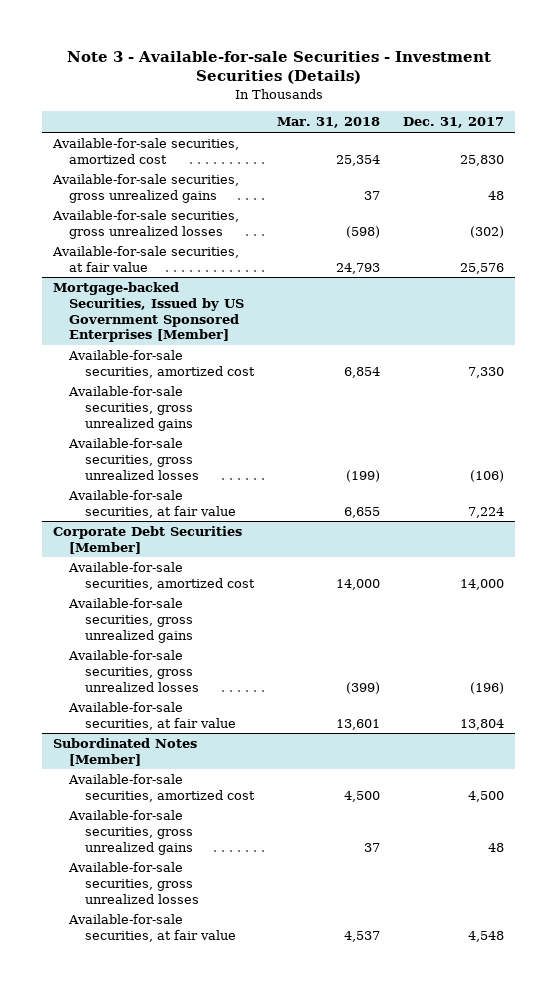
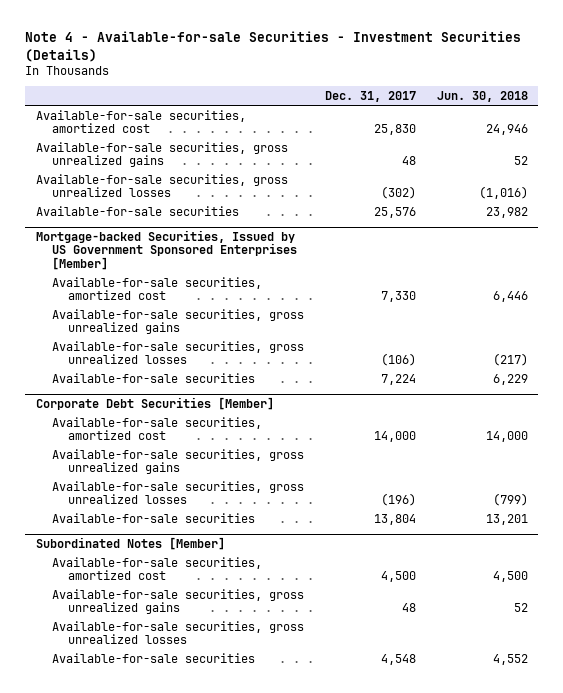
- Note 3 - Available-for-sale Securities - Investment Securities (Details)
+ Note 4 - Available-for-sale Securities - Investment Securities (Details)
- | Mar. 31, 2018 | Dec. 31, 2017
+ | Dec. 31, 2017 | Jun. 30, 2018
- Available-for-sale securities, at fair value | 24,793 | 25,576
+ Available-for-sale securities | 25,576 | 23,982
@ Mortgage-backed Securities, Issued by US Government Sponsored Enterprises [Member]
- Available-for-sale securities, at fair value | 6,655 | 7,224
+ Available-for-sale securities | 7,224 | 6,229
@ Corporate Debt Securities [Member]
- Available-for-sale securities, at fair value | 13,601 | 13,804
+ Available-for-sale securities | 13,804 | 13,201
@ Subordinated Notes [Member]
- Available-for-sale securities, at fair value | 4,537 | 4,548
+ Available-for-sale securities | 4,548 | 4,552

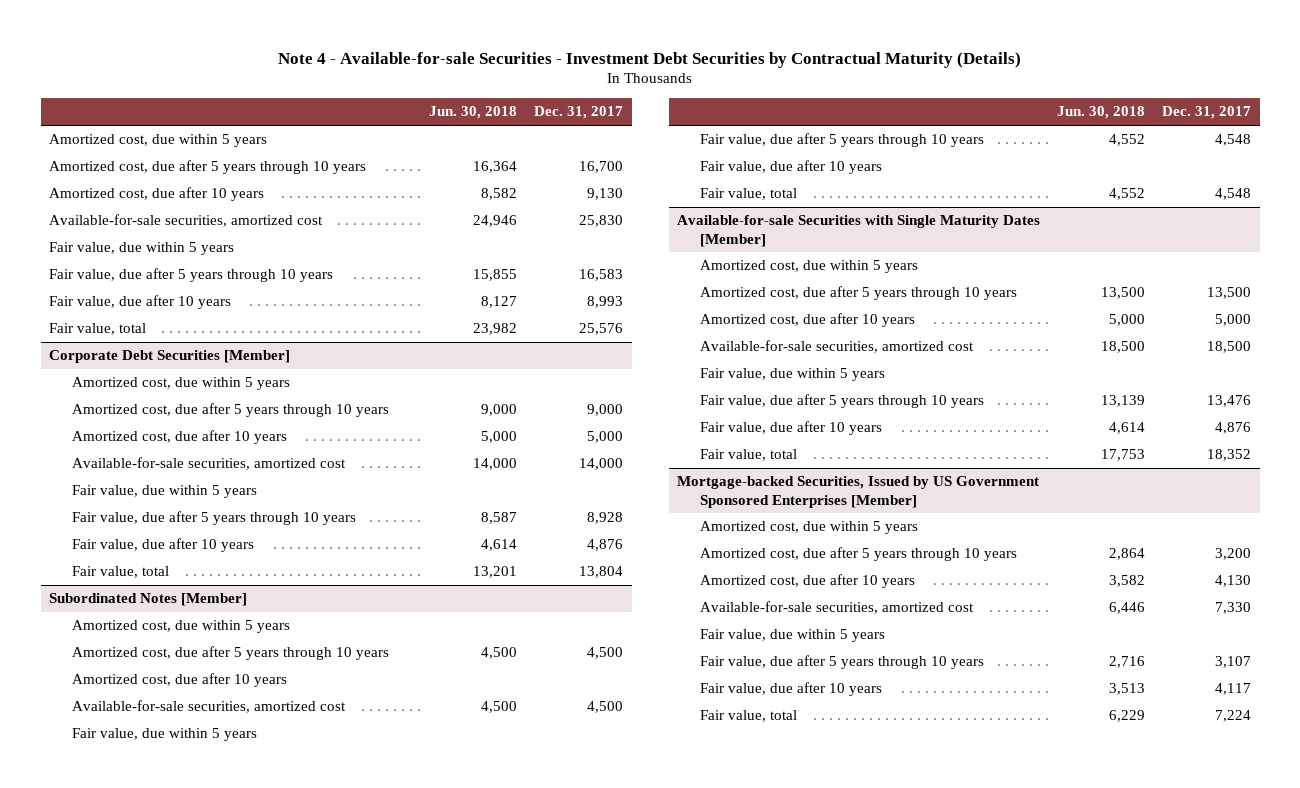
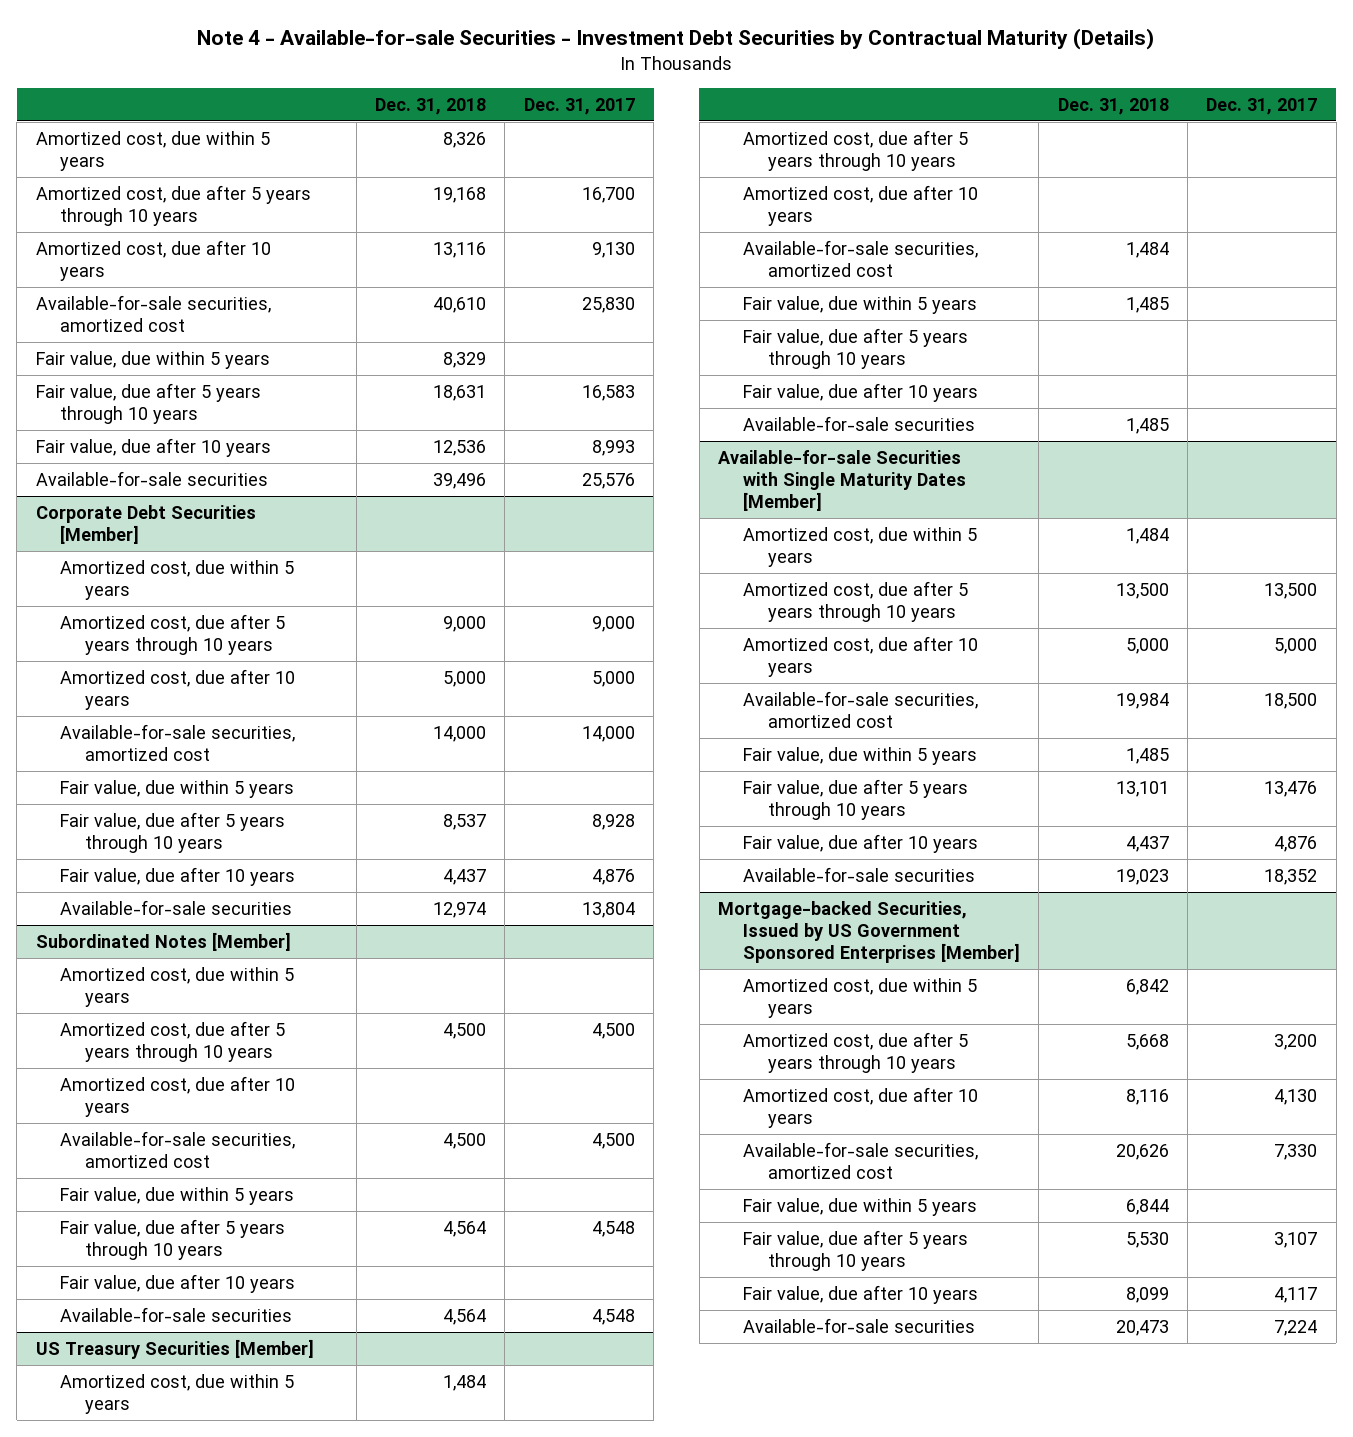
- | Jun. 30, 2018 | Dec. 31, 2017
+ | Dec. 31, 2018 | Dec. 31, 2017
- Fair value, total | 23,982 | 25,576
+ Available-for-sale securities | 39,496 | 25,576
@ Corporate Debt Securities [Member]
- Fair value, total | 13,201 | 13,804
+ Available-for-sale securities | 12,974 | 13,804
@ Subordinated Notes [Member]
- Fair value, total | 4,552 | 4,548
+ Available-for-sale securities | 4,564 | 4,548
+ US Treasury Securities [Member]
+ Amortized cost, due within 5 years | 1,484 |
+ Amortized cost, due after 5 years through 10 years
+ Amortized cost, due after 10 years
+ Available-for-sale securities, amortized cost | 1,484 |
+ Fair value, due within 5 years | 1,485 |
+ Fair value, due after 5 years through 10 years
+ Fair value, due after 10 years
+ Available-for-sale securities | 1,485 |
@ Available-for-sale Securities with Single Maturity Dates [Member]
- Fair value, total | 17,753 | 18,352
+ Available-for-sale securities | 19,023 | 18,352
@ Mortgage-backed Securities, Issued by US Government Sponsored Enterprises [Member]
- Fair value, total | 6,229 | 7,224
+ Available-for-sale securities | 20,473 | 7,224

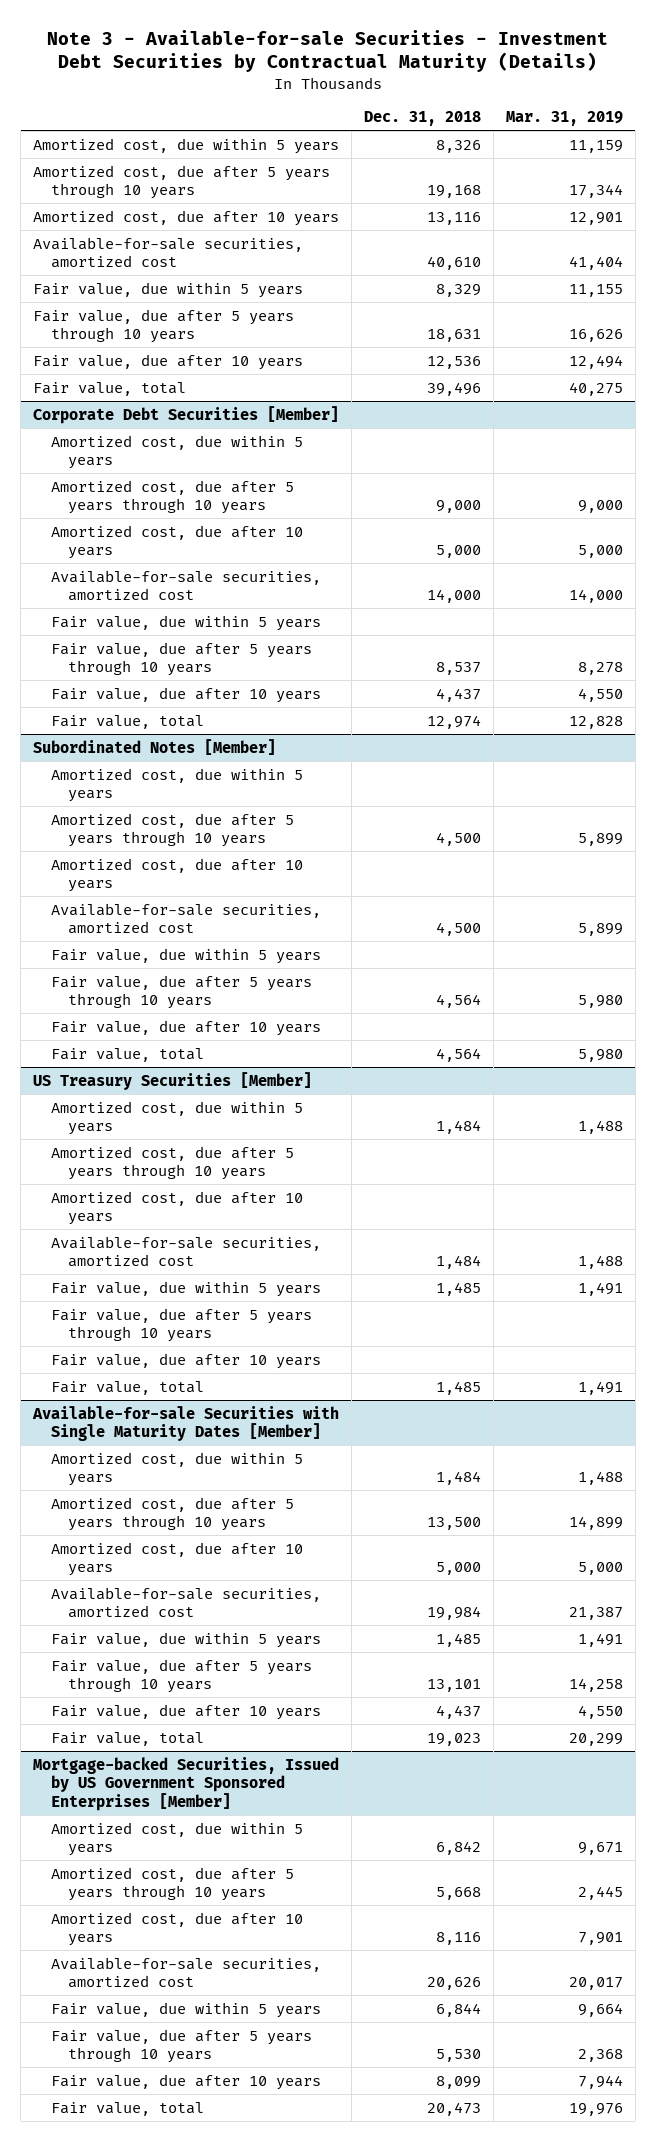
- Note 4 - Available-for-sale Securities - Investment Debt Securities by Contractual Maturity (Details)
+ Note 3 - Available-for-sale Securities - Investment Debt Securities by Contractual Maturity (Details)
- | Dec. 31, 2018 | Dec. 31, 2017
+ | Dec. 31, 2018 | Mar. 31, 2019
- Available-for-sale securities | 39,496 | 25,576
+ Fair value, total | 39,496 | 40,275
@ Corporate Debt Securities [Member]
- Available-for-sale securities | 12,974 | 13,804
+ Fair value, total | 12,974 | 12,828
@ Subordinated Notes [Member]
- Available-for-sale securities | 4,564 | 4,548
+ Fair value, total | 4,564 | 5,980
@ US Treasury Securities [Member]
- Available-for-sale securities | 1,485 |
+ Fair value, total | 1,485 | 1,491
@ Available-for-sale Securities with Single Maturity Dates [Member]
- Available-for-sale securities | 19,023 | 18,352
+ Fair value, total | 19,023 | 20,299
@ Mortgage-backed Securities, Issued by US Government Sponsored Enterprises [Member]
- Available-for-sale securities | 20,473 | 7,224
+ Fair value, total | 20,473 | 19,976

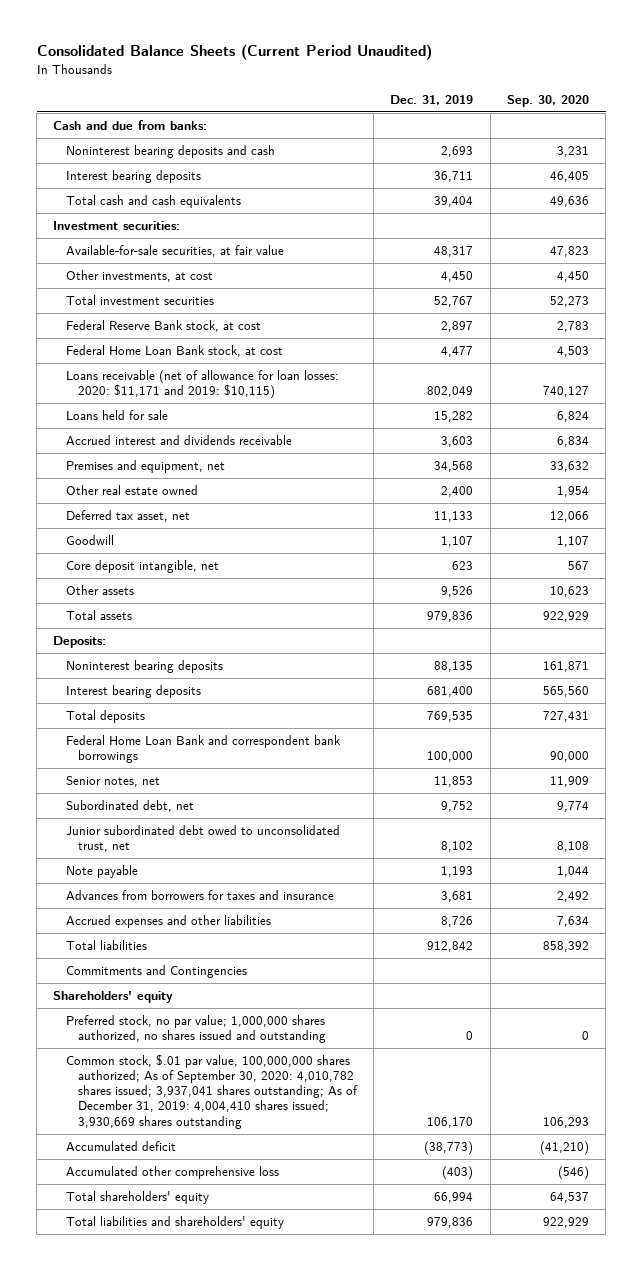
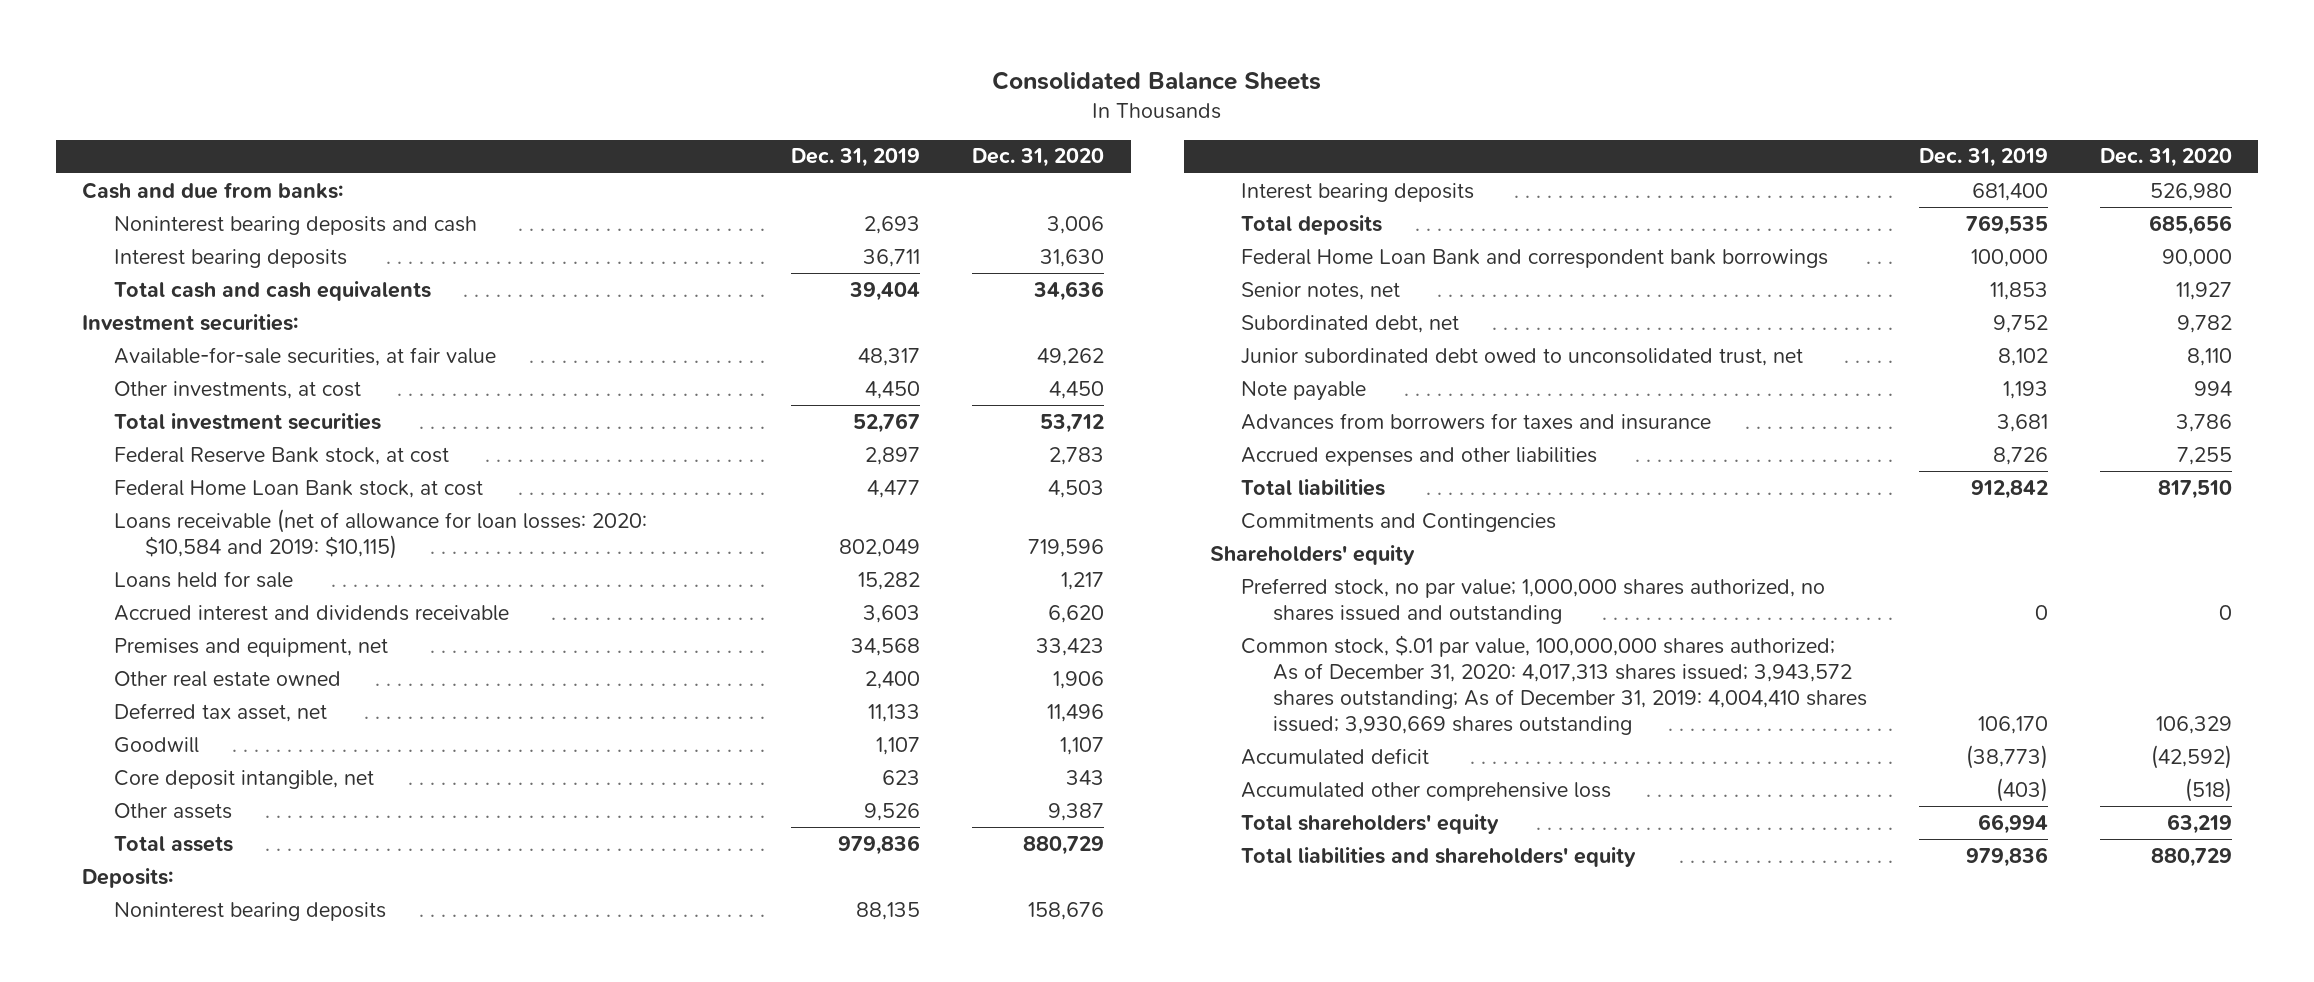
- Consolidated Balance Sheets (Current Period Unaudited)
+ Consolidated Balance Sheets
- | Dec. 31, 2019 | Sep. 30, 2020
+ | Dec. 31, 2019 | Dec. 31, 2020
- Loans receivable (net of allowance for loan losses: 2020: $11,171 and 2019: $10,115) | 802,049 | 740,127
+ Loans receivable (net of allowance for loan losses: 2020: $10,584 and 2019: $10,115) | 802,049 | 719,596
- Common stock, $.01 par value, 100,000,000 shares authorized; As of September 30, 2020: 4,010,782 shares issued; 3,937,041 shares outstanding; As of December 31, 2019: 4,004,410 shares issued; 3,930,669 shares outstanding | 106,170 | 106,293
+ Common stock, $.01 par value, 100,000,000 shares authorized; As of December 31, 2020: 4,017,313 shares issued; 3,943,572 shares outstanding; As of December 31, 2019: 4,004,410 shares issued; 3,930,669 shares outstanding | 106,170 | 106,329

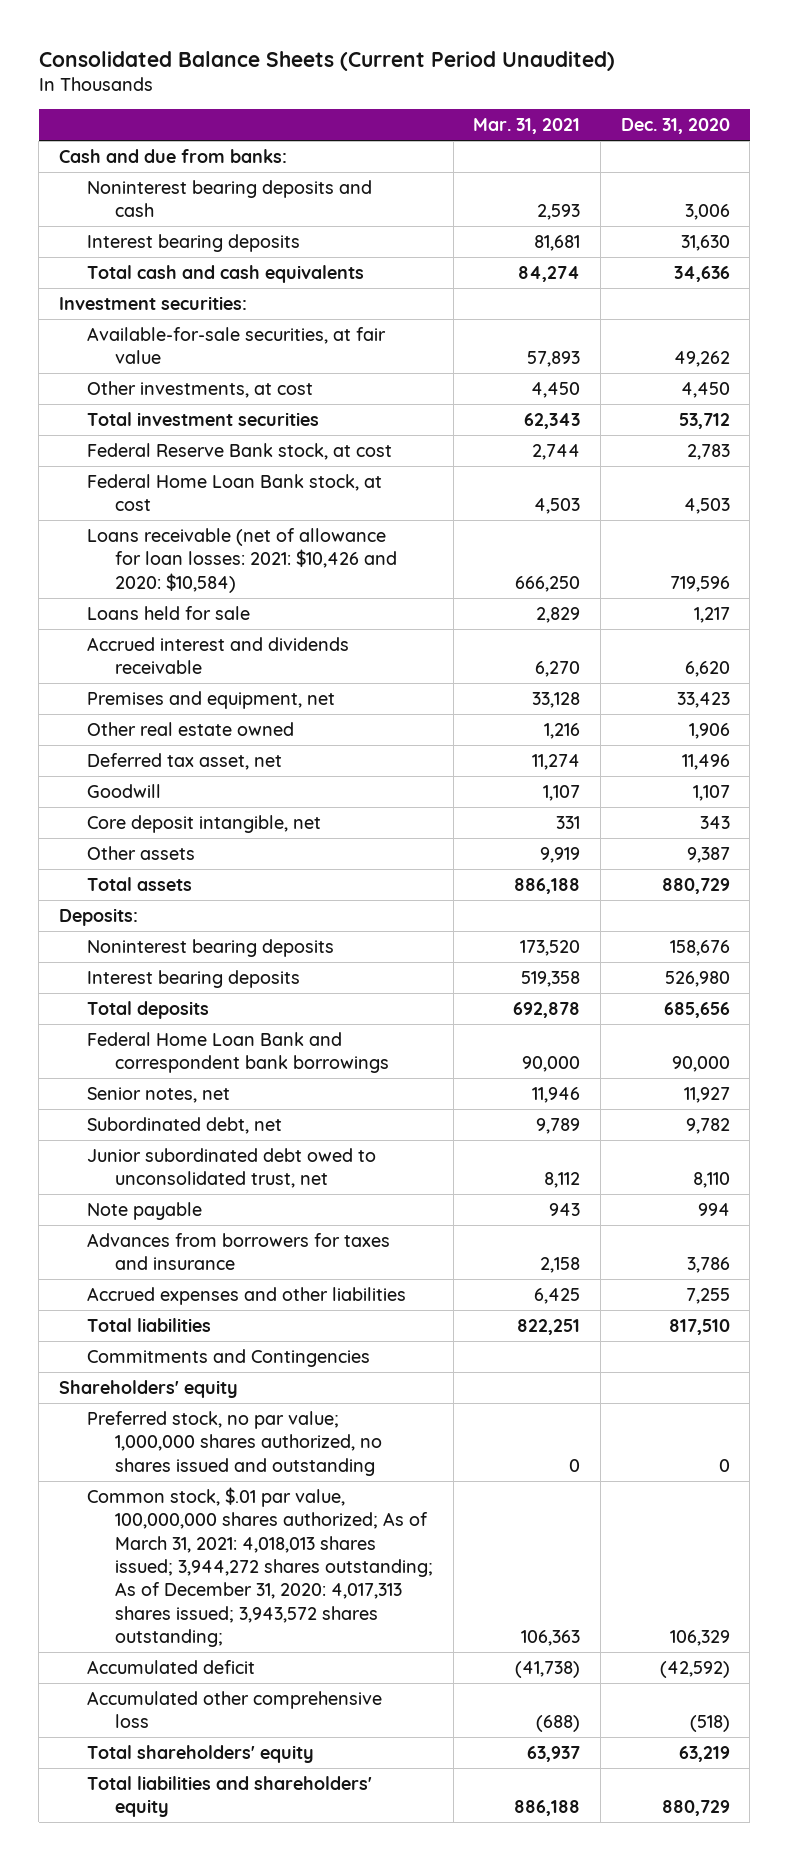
- Consolidated Balance Sheets
+ Consolidated Balance Sheets (Current Period Unaudited)
- | Dec. 31, 2019 | Dec. 31, 2020
+ | Mar. 31, 2021 | Dec. 31, 2020
- Loans receivable (net of allowance for loan losses: 2020: $10,584 and 2019: $10,115) | 802,049 | 719,596
+ Loans receivable (net of allowance for loan losses: 2021: $10,426 and 2020: $10,584) | 666,250 | 719,596
- Common stock, $.01 par value, 100,000,000 shares authorized; As of December 31, 2020: 4,017,313 shares issued; 3,943,572 shares outstanding; As of December 31, 2019: 4,004,410 shares issued; 3,930,669 shares outstanding | 106,170 | 106,329
+ Common stock, $.01 par value, 100,000,000 shares authorized; As of March 31, 2021: 4,018,013 shares issued; 3,944,272 shares outstanding; As of December 31, 2020: 4,017,313 shares issued; 3,943,572 shares outstanding; | 106,363 | 106,329

